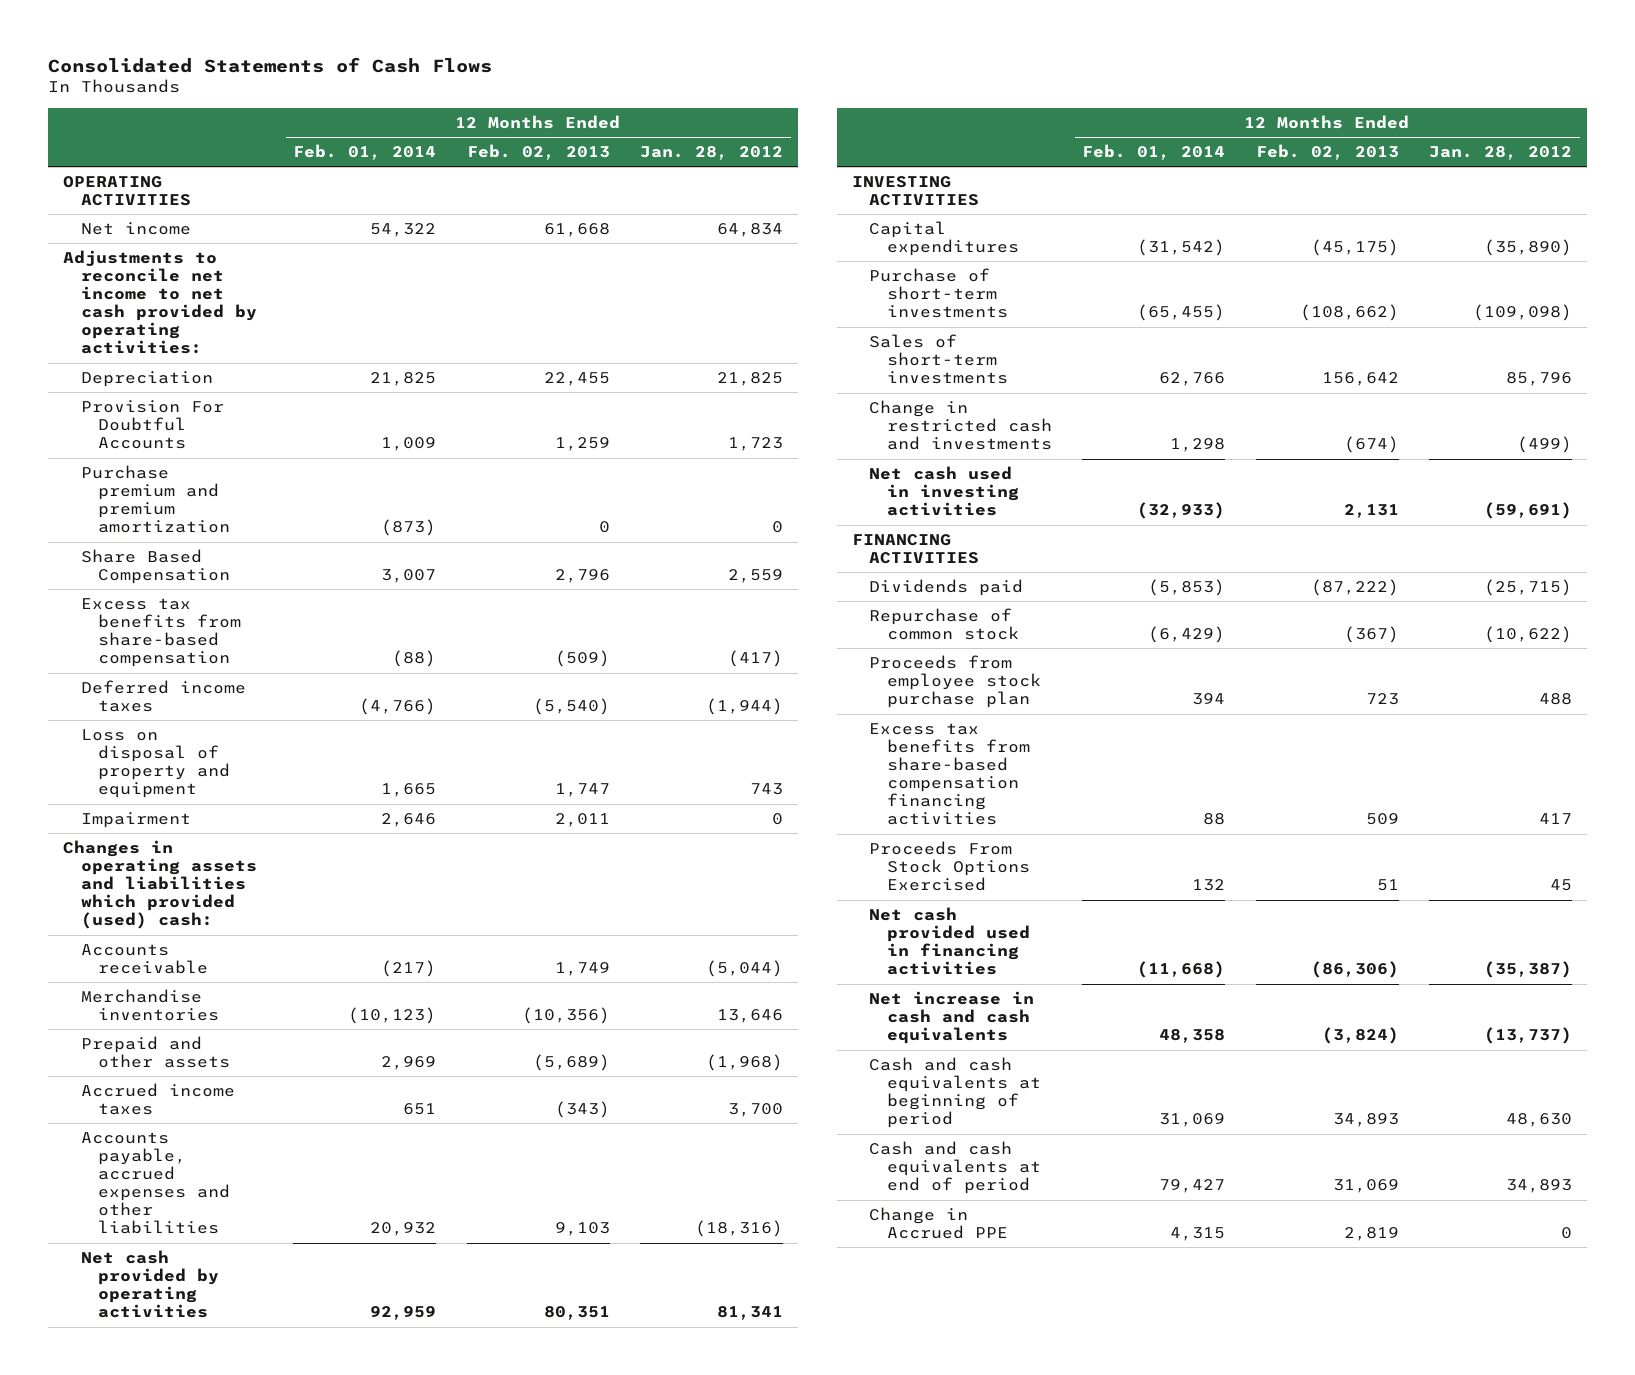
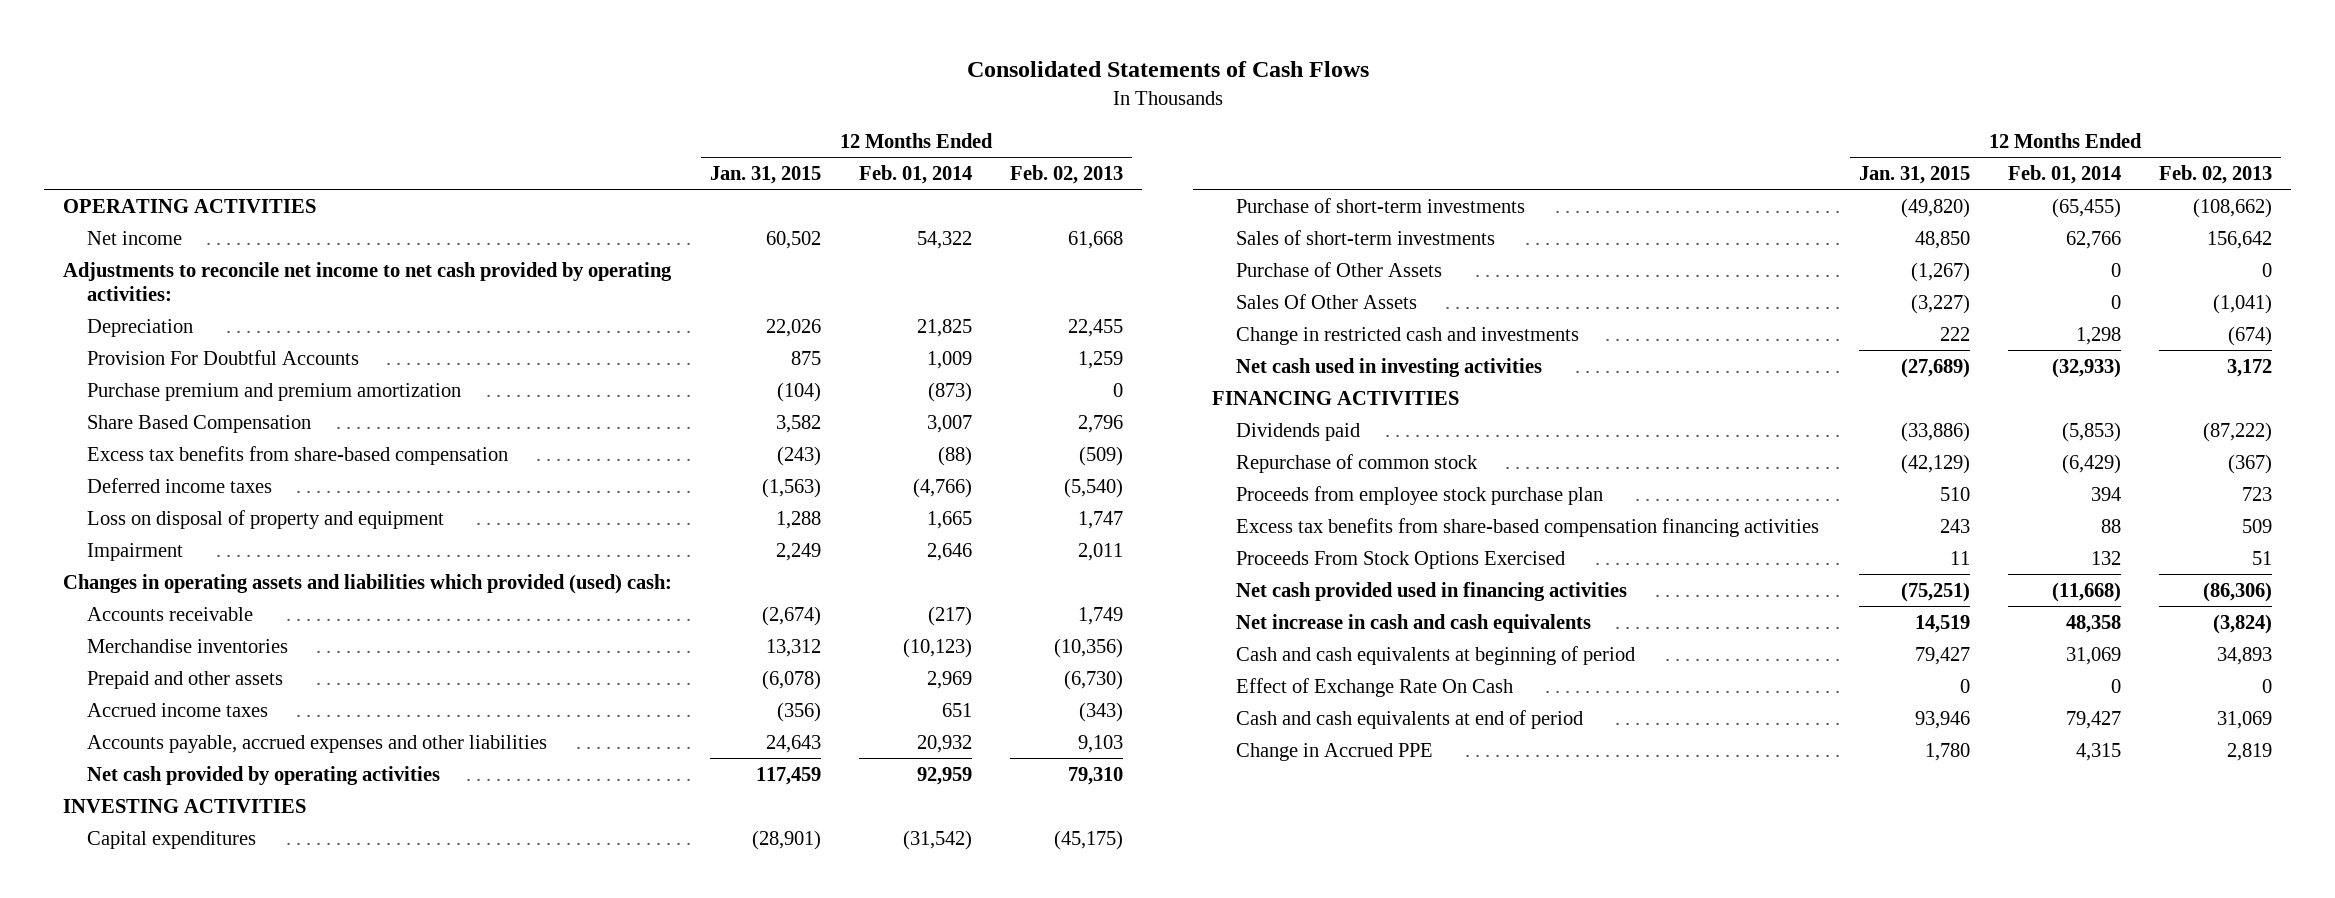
- | 12 Months Ended Feb. 01, 2014 | 12 Months Ended Feb. 02, 2013 | 12 Months Ended Jan. 28, 2012
+ | 12 Months Ended Jan. 31, 2015 | 12 Months Ended Feb. 01, 2014 | 12 Months Ended Feb. 02, 2013
- Prepaid and other assets | 2,969 | (5,689) | (1,968)
+ Prepaid and other assets | (6,078) | 2,969 | (6,730)
- Net cash provided by operating activities | 92,959 | 80,351 | 81,341
+ Net cash provided by operating activities | 117,459 | 92,959 | 79,310
+ Purchase of Other Assets | (1,267) | 0 | 0
+ Sales Of Other Assets | (3,227) | 0 | (1,041)
- Net cash used in investing activities | (32,933) | 2,131 | (59,691)
+ Net cash used in investing activities | (27,689) | (32,933) | 3,172
+ Effect of Exchange Rate On Cash | 0 | 0 | 0

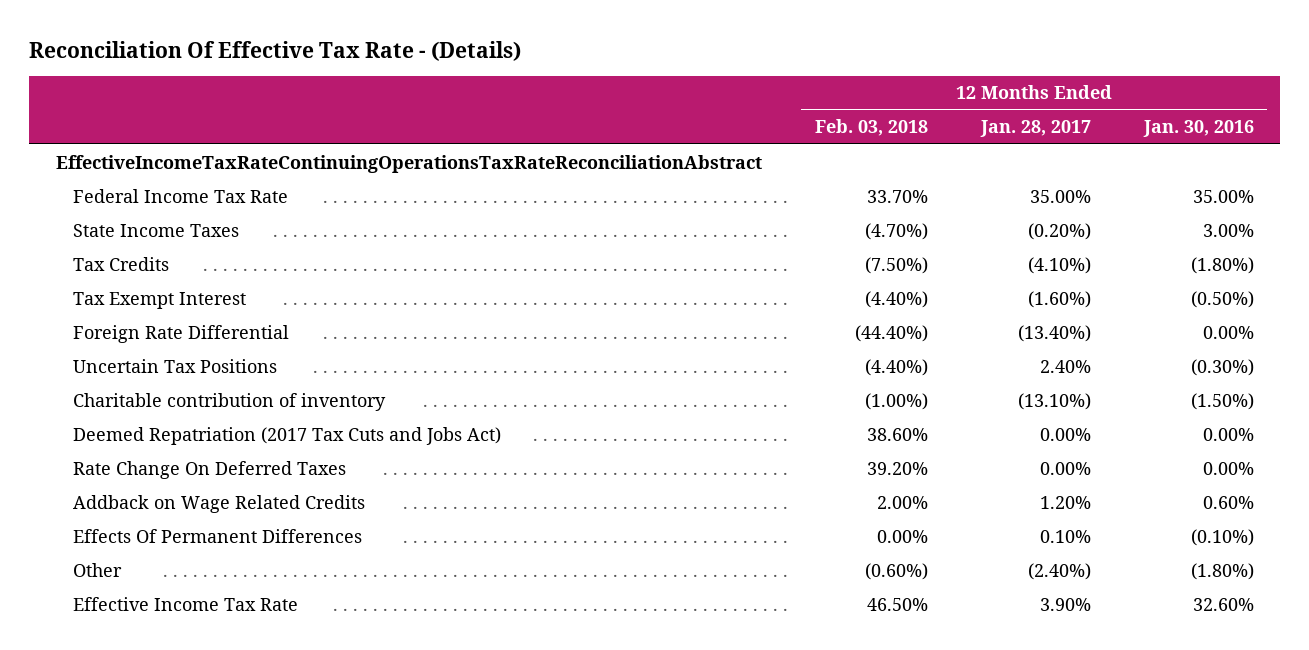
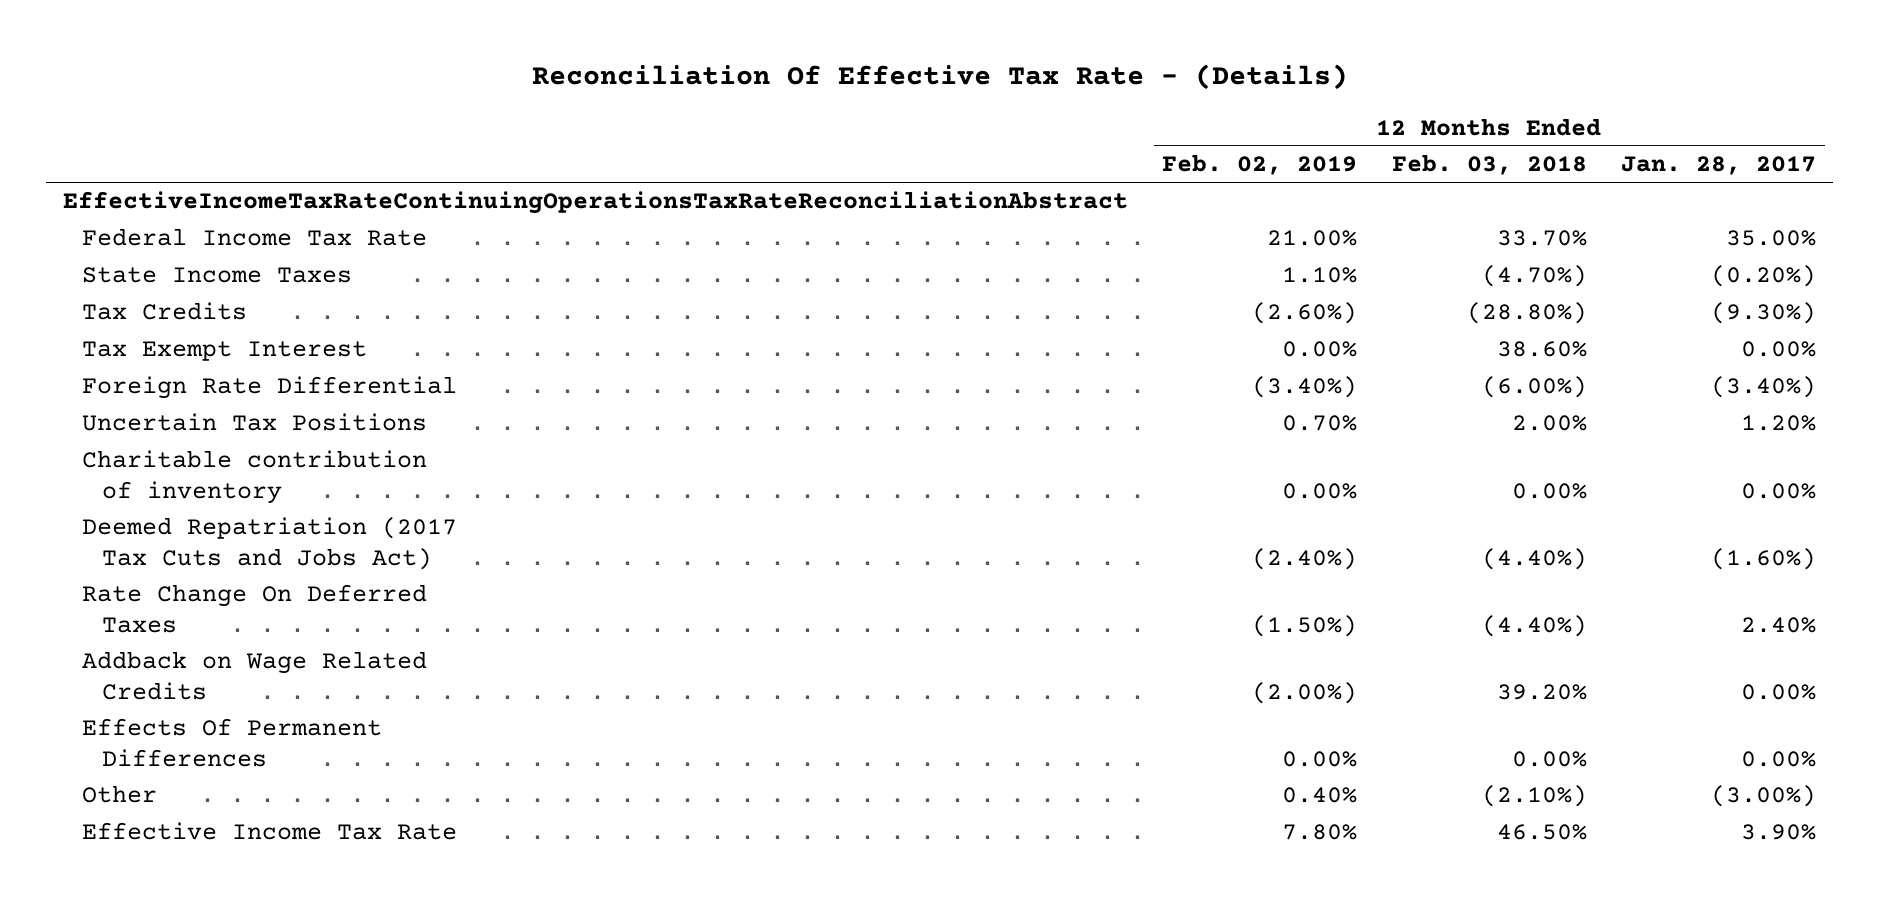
- | 12 Months Ended Feb. 03, 2018 | 12 Months Ended Jan. 28, 2017 | 12 Months Ended Jan. 30, 2016
+ | 12 Months Ended Feb. 02, 2019 | 12 Months Ended Feb. 03, 2018 | 12 Months Ended Jan. 28, 2017
- Tax Credits | (7.50%) | (4.10%) | (1.80%)
- Tax Exempt Interest | (4.40%) | (1.60%) | (0.50%)
- Foreign Rate Differential | (44.40%) | (13.40%) | 0.00%
- Uncertain Tax Positions | (4.40%) | 2.40% | (0.30%)
- Charitable contribution of inventory | (1.00%) | (13.10%) | (1.50%)
- Deemed Repatriation (2017 Tax Cuts and Jobs Act) | 38.60% | 0.00% | 0.00%
- Rate Change On Deferred Taxes | 39.20% | 0.00% | 0.00%
- Addback on Wage Related Credits | 2.00% | 1.20% | 0.60%
- Effects Of Permanent Differences | 0.00% | 0.10% | (0.10%)
- Other | (0.60%) | (2.40%) | (1.80%)
+ Tax Credits | (2.60%) | (28.80%) | (9.30%)
+ Tax Exempt Interest | 0.00% | 38.60% | 0.00%
+ Foreign Rate Differential | (3.40%) | (6.00%) | (3.40%)
+ Uncertain Tax Positions | 0.70% | 2.00% | 1.20%
+ Charitable contribution of inventory | 0.00% | 0.00% | 0.00%
+ Deemed Repatriation (2017 Tax Cuts and Jobs Act) | (2.40%) | (4.40%) | (1.60%)
+ Rate Change On Deferred Taxes | (1.50%) | (4.40%) | 2.40%
+ Addback on Wage Related Credits | (2.00%) | 39.20% | 0.00%
+ Effects Of Permanent Differences | 0.00% | 0.00% | 0.00%
+ Other | 0.40% | (2.10%) | (3.00%)

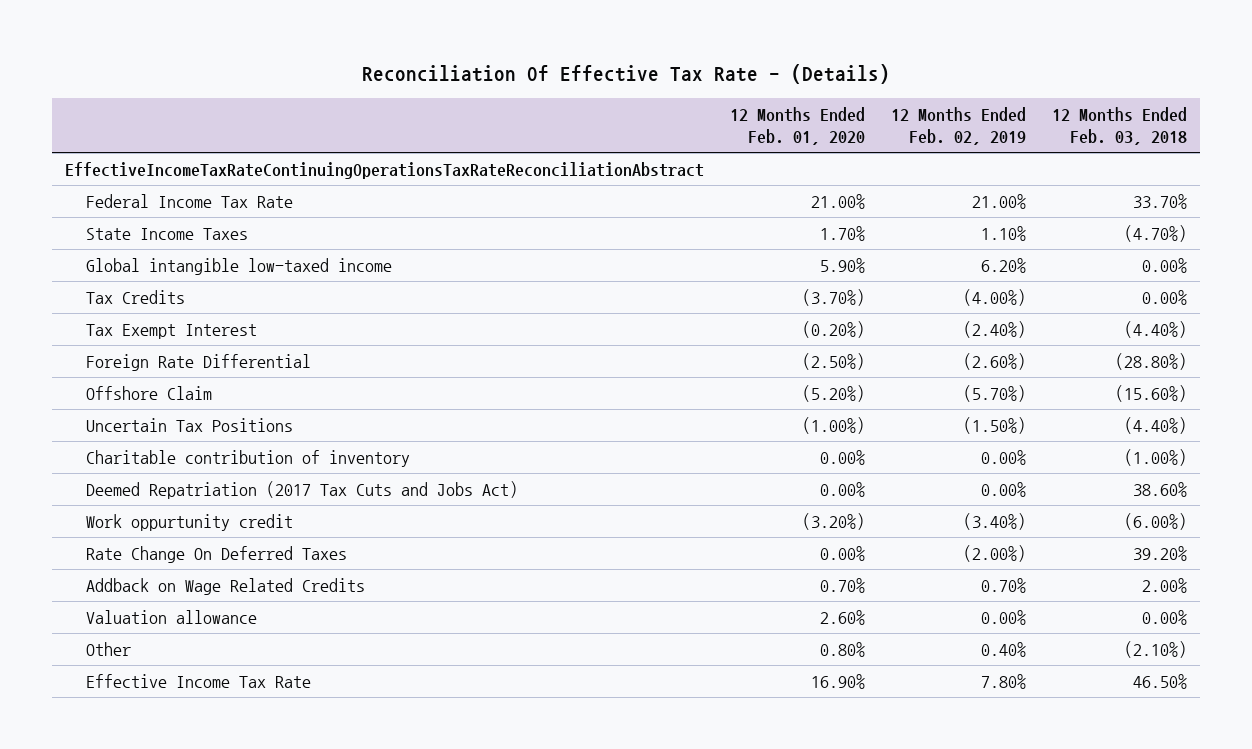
- | 12 Months Ended Feb. 02, 2019 | 12 Months Ended Feb. 03, 2018 | 12 Months Ended Jan. 28, 2017
+ | 12 Months Ended Feb. 01, 2020 | 12 Months Ended Feb. 02, 2019 | 12 Months Ended Feb. 03, 2018
- Tax Credits | (2.60%) | (28.80%) | (9.30%)
- Tax Exempt Interest | 0.00% | 38.60% | 0.00%
- Foreign Rate Differential | (3.40%) | (6.00%) | (3.40%)
- Uncertain Tax Positions | 0.70% | 2.00% | 1.20%
- Charitable contribution of inventory | 0.00% | 0.00% | 0.00%
- Deemed Repatriation (2017 Tax Cuts and Jobs Act) | (2.40%) | (4.40%) | (1.60%)
- Rate Change On Deferred Taxes | (1.50%) | (4.40%) | 2.40%
- Addback on Wage Related Credits | (2.00%) | 39.20% | 0.00%
- Effects Of Permanent Differences | 0.00% | 0.00% | 0.00%
+ Global intangible low-taxed income | 5.90% | 6.20% | 0.00%
+ Tax Credits | (3.70%) | (4.00%) | 0.00%
+ Tax Exempt Interest | (0.20%) | (2.40%) | (4.40%)
+ Foreign Rate Differential | (2.50%) | (2.60%) | (28.80%)
+ Offshore Claim | (5.20%) | (5.70%) | (15.60%)
+ Uncertain Tax Positions | (1.00%) | (1.50%) | (4.40%)
+ Charitable contribution of inventory | 0.00% | 0.00% | (1.00%)
+ Deemed Repatriation (2017 Tax Cuts and Jobs Act) | 0.00% | 0.00% | 38.60%
+ Work oppurtunity credit | (3.20%) | (3.40%) | (6.00%)
+ Rate Change On Deferred Taxes | 0.00% | (2.00%) | 39.20%
+ Addback on Wage Related Credits | 0.70% | 0.70% | 2.00%
+ Valuation allowance | 2.60% | 0.00% | 0.00%

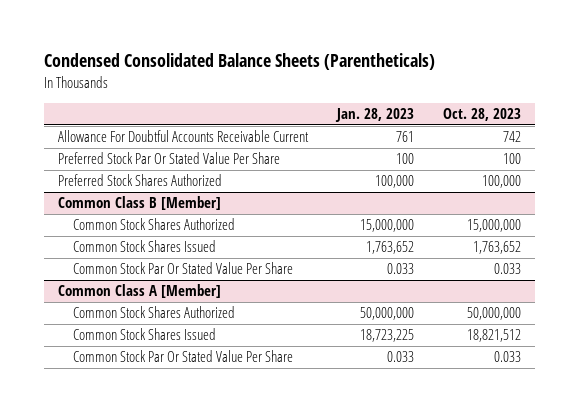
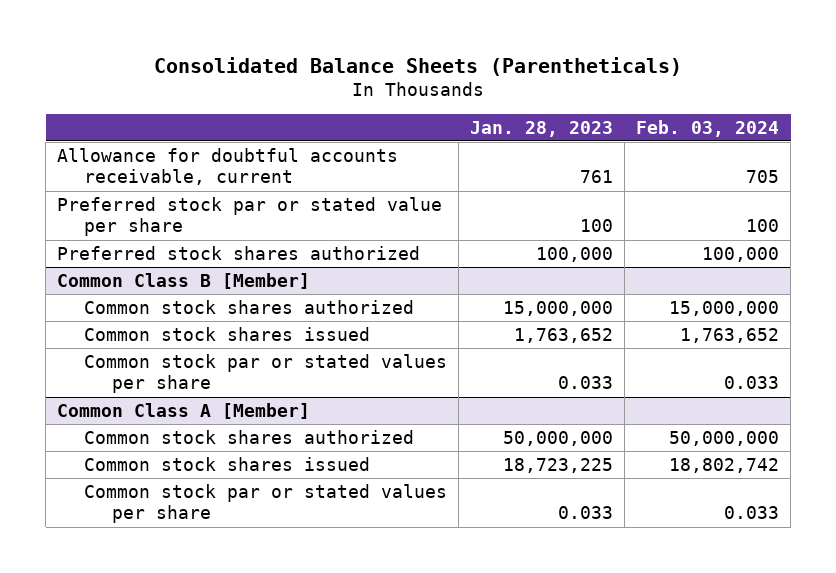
- Condensed Consolidated Balance Sheets (Parentheticals)
+ Consolidated Balance Sheets (Parentheticals)
- | Jan. 28, 2023 | Oct. 28, 2023
+ | Jan. 28, 2023 | Feb. 03, 2024
- Allowance For Doubtful Accounts Receivable Current | 761 | 742
- Preferred Stock Par Or Stated Value Per Share | 100 | 100
- Preferred Stock Shares Authorized | 100,000 | 100,000
+ Allowance for doubtful accounts receivable, current | 761 | 705
+ Preferred stock par or stated value per share | 100 | 100
+ Preferred stock shares authorized | 100,000 | 100,000
@ Common Class B [Member]
- Common Stock Shares Authorized | 15,000,000 | 15,000,000
- Common Stock Shares Issued | 1,763,652 | 1,763,652
- Common Stock Par Or Stated Value Per Share | 0.033 | 0.033
+ Common stock shares authorized | 15,000,000 | 15,000,000
+ Common stock shares issued | 1,763,652 | 1,763,652
+ Common stock par or stated values per share | 0.033 | 0.033
@ Common Class A [Member]
- Common Stock Shares Authorized | 50,000,000 | 50,000,000
- Common Stock Shares Issued | 18,723,225 | 18,821,512
- Common Stock Par Or Stated Value Per Share | 0.033 | 0.033
+ Common stock shares authorized | 50,000,000 | 50,000,000
+ Common stock shares issued | 18,723,225 | 18,802,742
+ Common stock par or stated values per share | 0.033 | 0.033

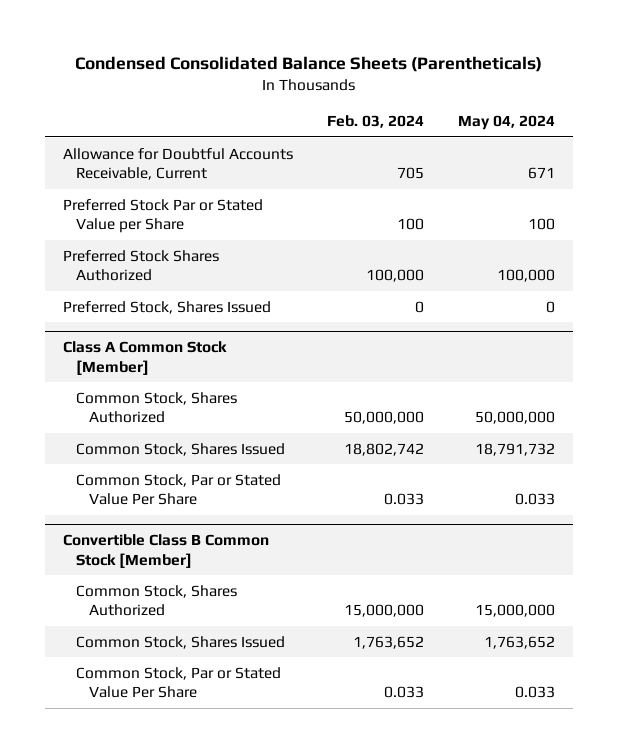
- Consolidated Balance Sheets (Parentheticals)
+ Condensed Consolidated Balance Sheets (Parentheticals)
- | Jan. 28, 2023 | Feb. 03, 2024
+ | Feb. 03, 2024 | May 04, 2024
- Allowance for doubtful accounts receivable, current | 761 | 705
- Preferred stock par or stated value per share | 100 | 100
- Preferred stock shares authorized | 100,000 | 100,000
- Common Class B [Member]
- Common stock shares authorized | 15,000,000 | 15,000,000
- Common stock shares issued | 1,763,652 | 1,763,652
- Common stock par or stated values per share | 0.033 | 0.033
- Common Class A [Member]
- Common stock shares authorized | 50,000,000 | 50,000,000
- Common stock shares issued | 18,723,225 | 18,802,742
- Common stock par or stated values per share | 0.033 | 0.033
+ Allowance for Doubtful Accounts Receivable, Current | 705 | 671
+ Preferred Stock Par or Stated Value per Share | 100 | 100
+ Preferred Stock Shares Authorized | 100,000 | 100,000
+ Preferred Stock, Shares Issued | 0 | 0
+ Class A Common Stock [Member]
+ Common Stock, Shares Authorized | 50,000,000 | 50,000,000
+ Common Stock, Shares Issued | 18,802,742 | 18,791,732
+ Common Stock, Par or Stated Value Per Share | 0.033 | 0.033
+ Convertible Class B Common Stock [Member]
+ Common Stock, Shares Authorized | 15,000,000 | 15,000,000
+ Common Stock, Shares Issued | 1,763,652 | 1,763,652
+ Common Stock, Par or Stated Value Per Share | 0.033 | 0.033

